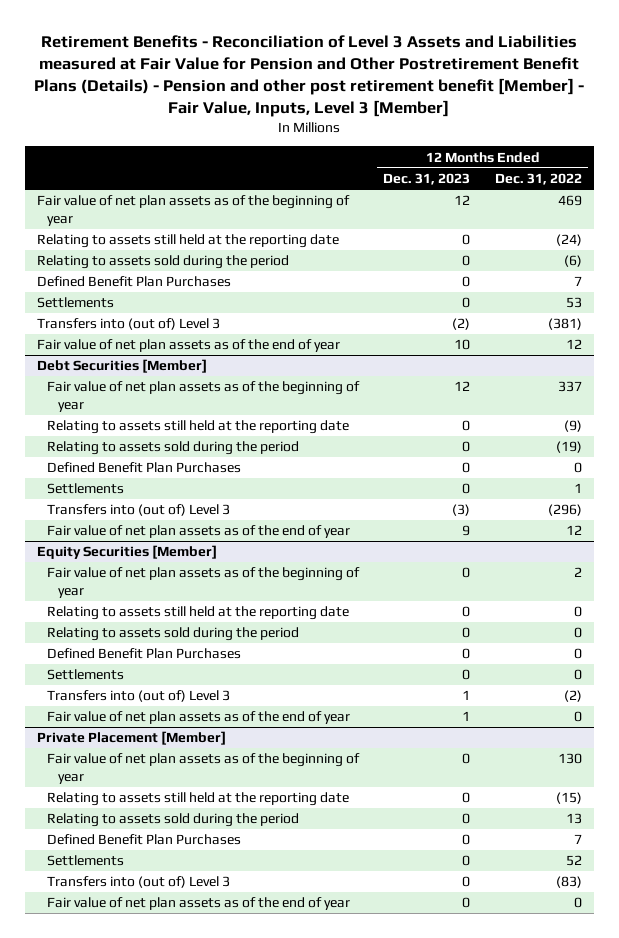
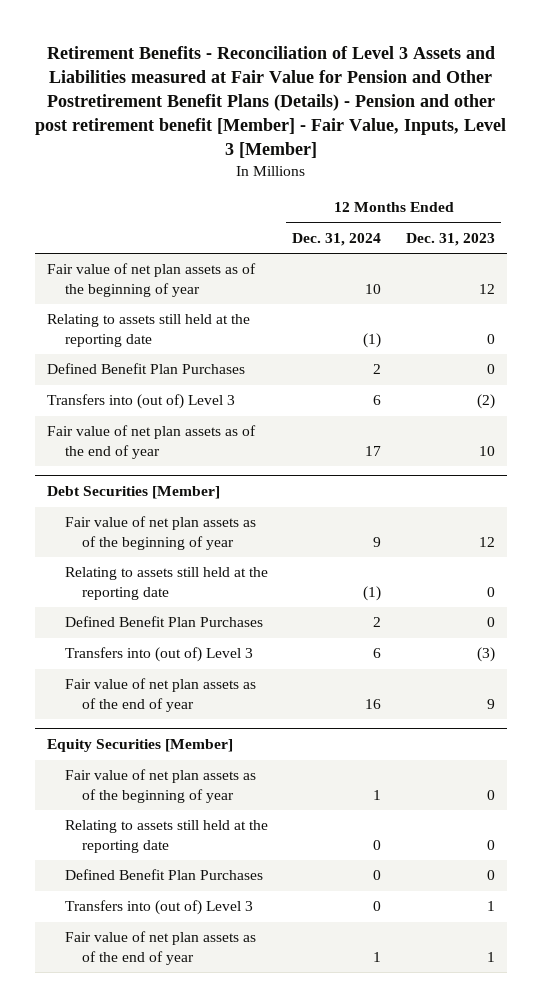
- | 12 Months Ended Dec. 31, 2023 | 12 Months Ended Dec. 31, 2022
+ | 12 Months Ended Dec. 31, 2024 | 12 Months Ended Dec. 31, 2023
- Relating to assets sold during the period | 0 | (6)
- Settlements | 0 | 53
@ Debt Securities [Member]
- Relating to assets sold during the period | 0 | (19)
- Settlements | 0 | 1
@ Equity Securities [Member]
- Relating to assets sold during the period | 0 | 0
- Settlements | 0 | 0
- Private Placement [Member]
- Fair value of net plan assets as of the beginning of year | 0 | 130
- Relating to assets still held at the reporting date | 0 | (15)
- Relating to assets sold during the period | 0 | 13
- Defined Benefit Plan Purchases | 0 | 7
- Settlements | 0 | 52
- Transfers into (out of) Level 3 | 0 | (83)
- Fair value of net plan assets as of the end of year | 0 | 0

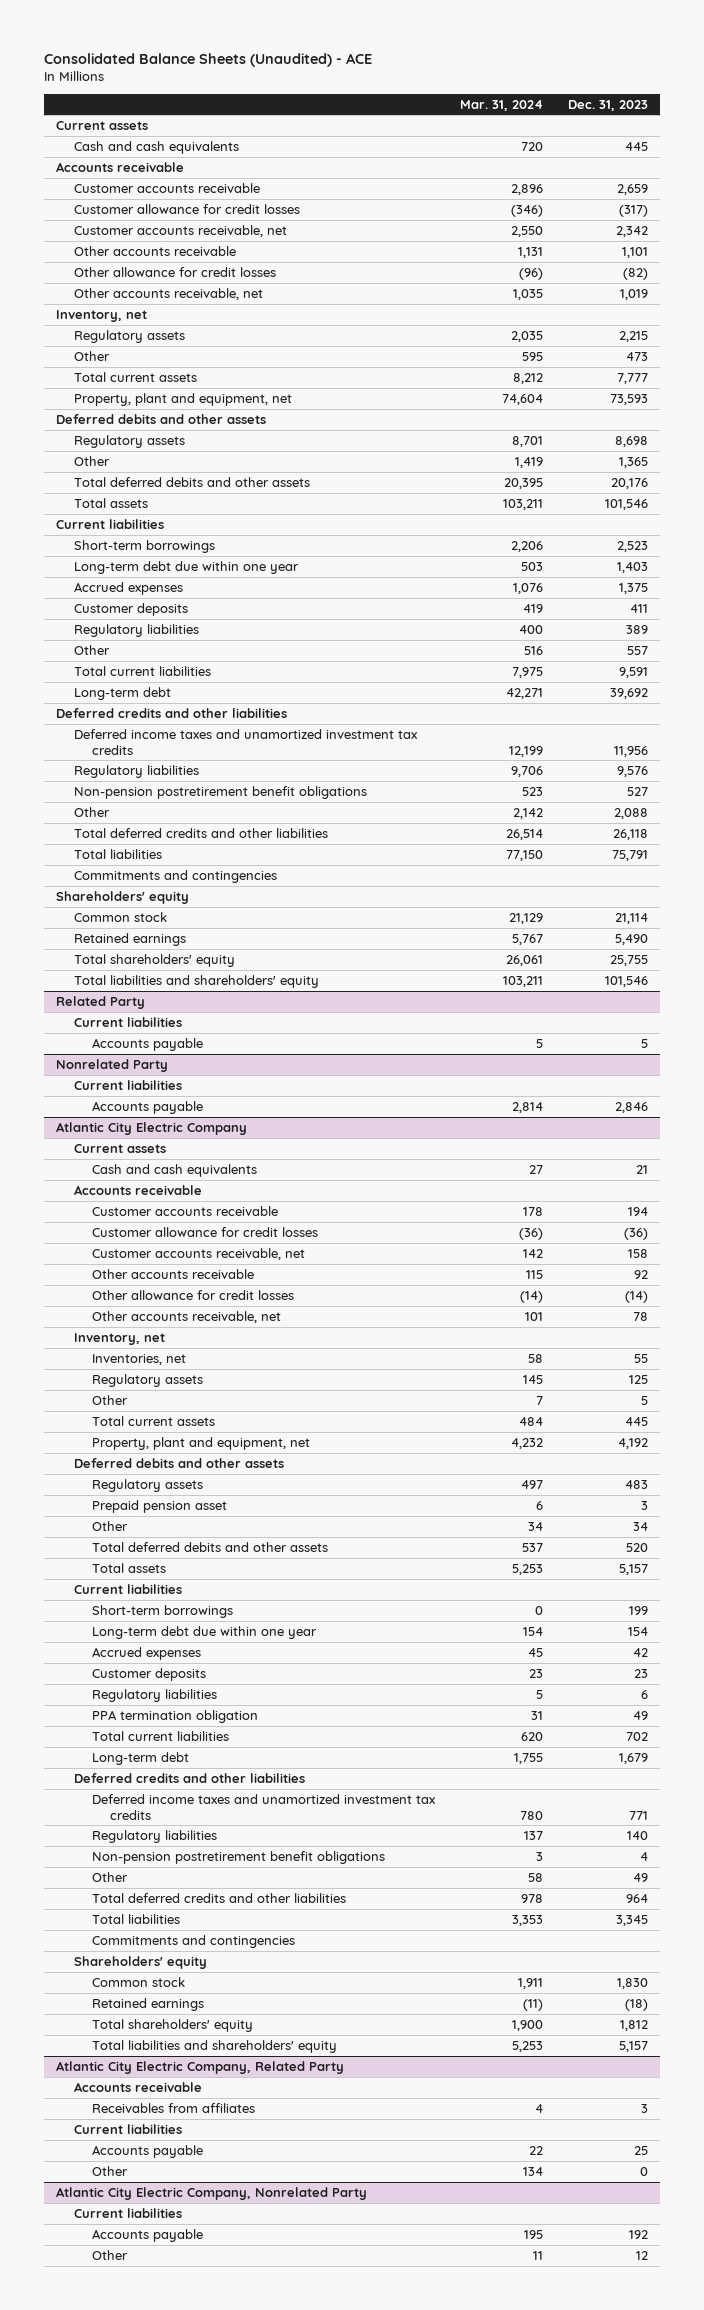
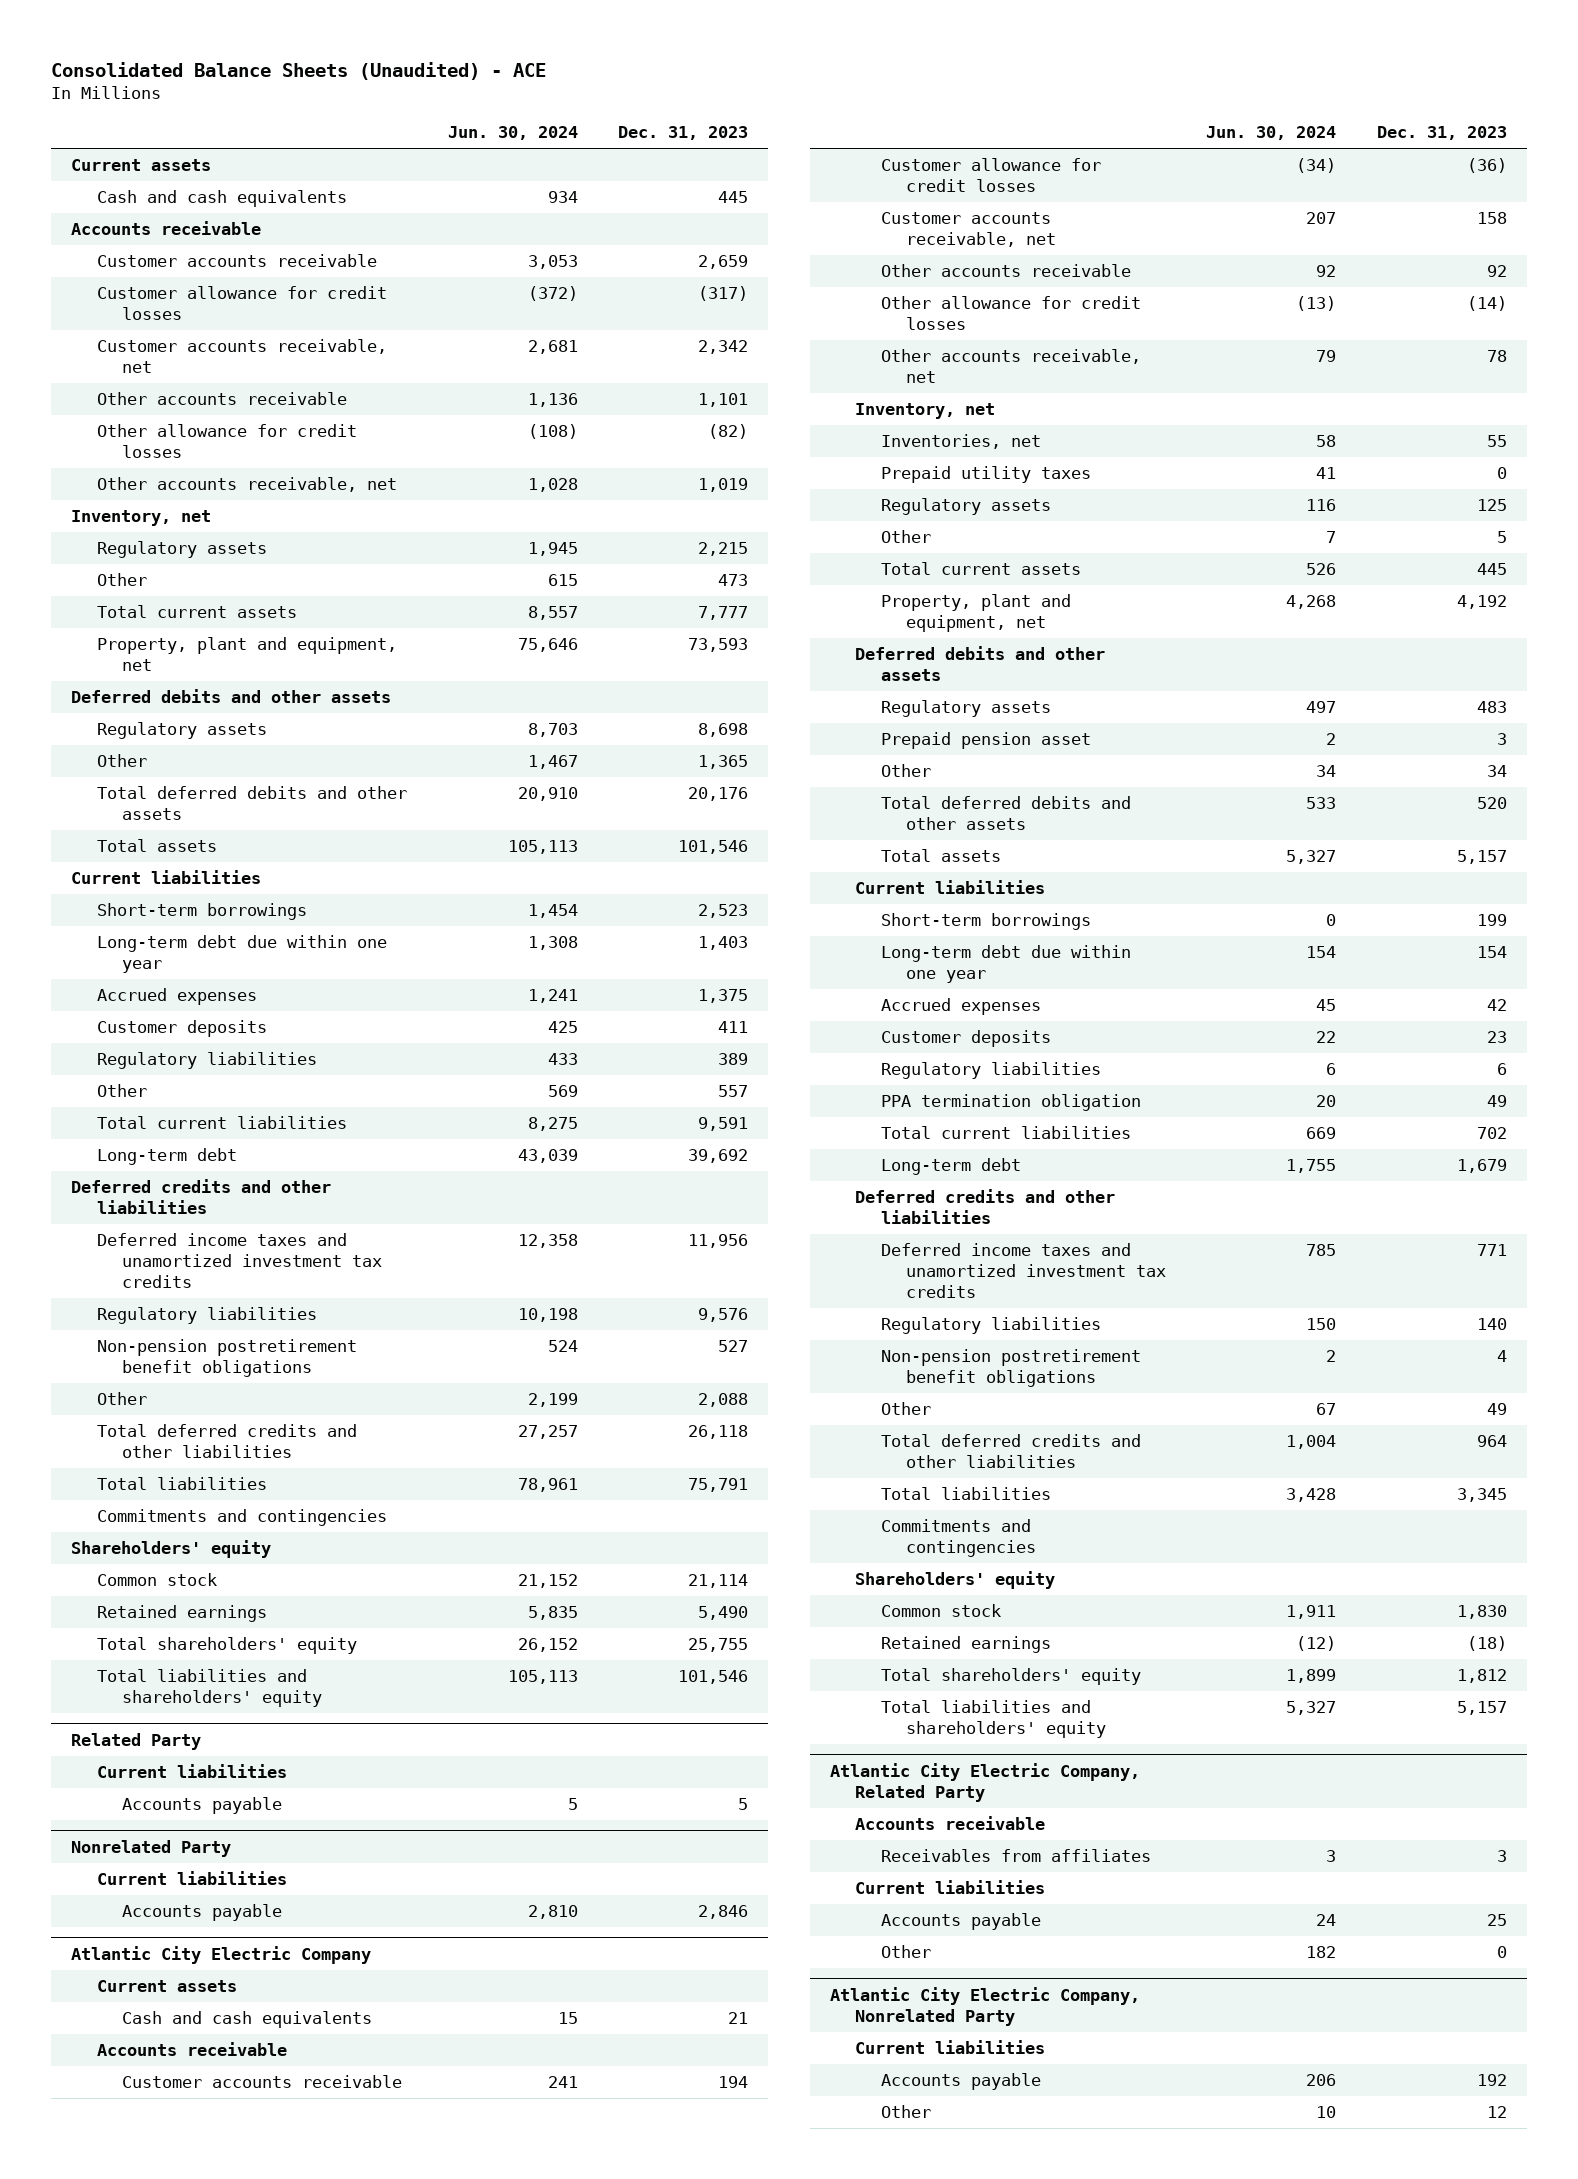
- | Mar. 31, 2024 | Dec. 31, 2023
+ | Jun. 30, 2024 | Dec. 31, 2023
@ Atlantic City Electric Company
+ Prepaid utility taxes | 41 | 0

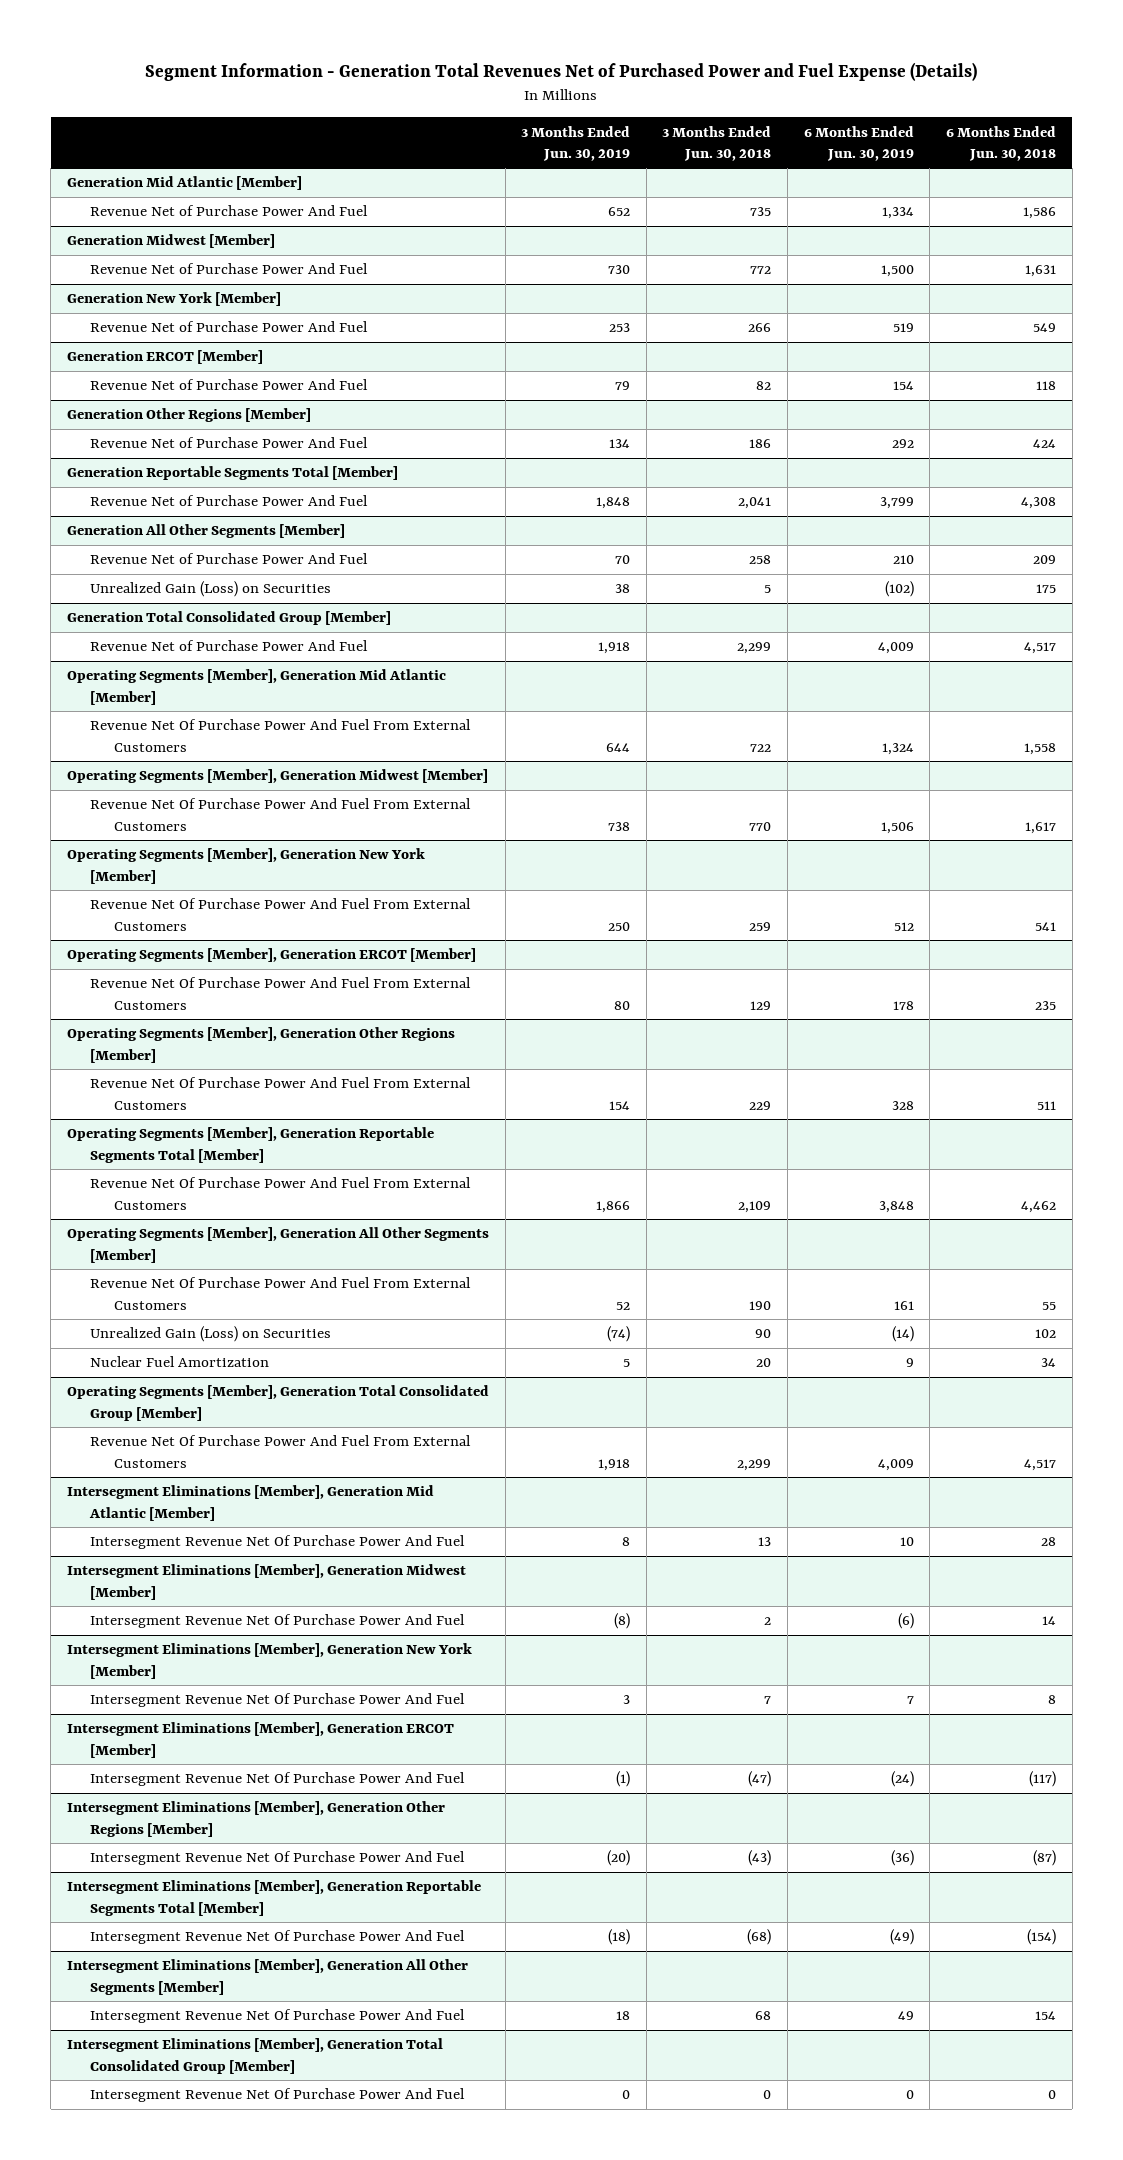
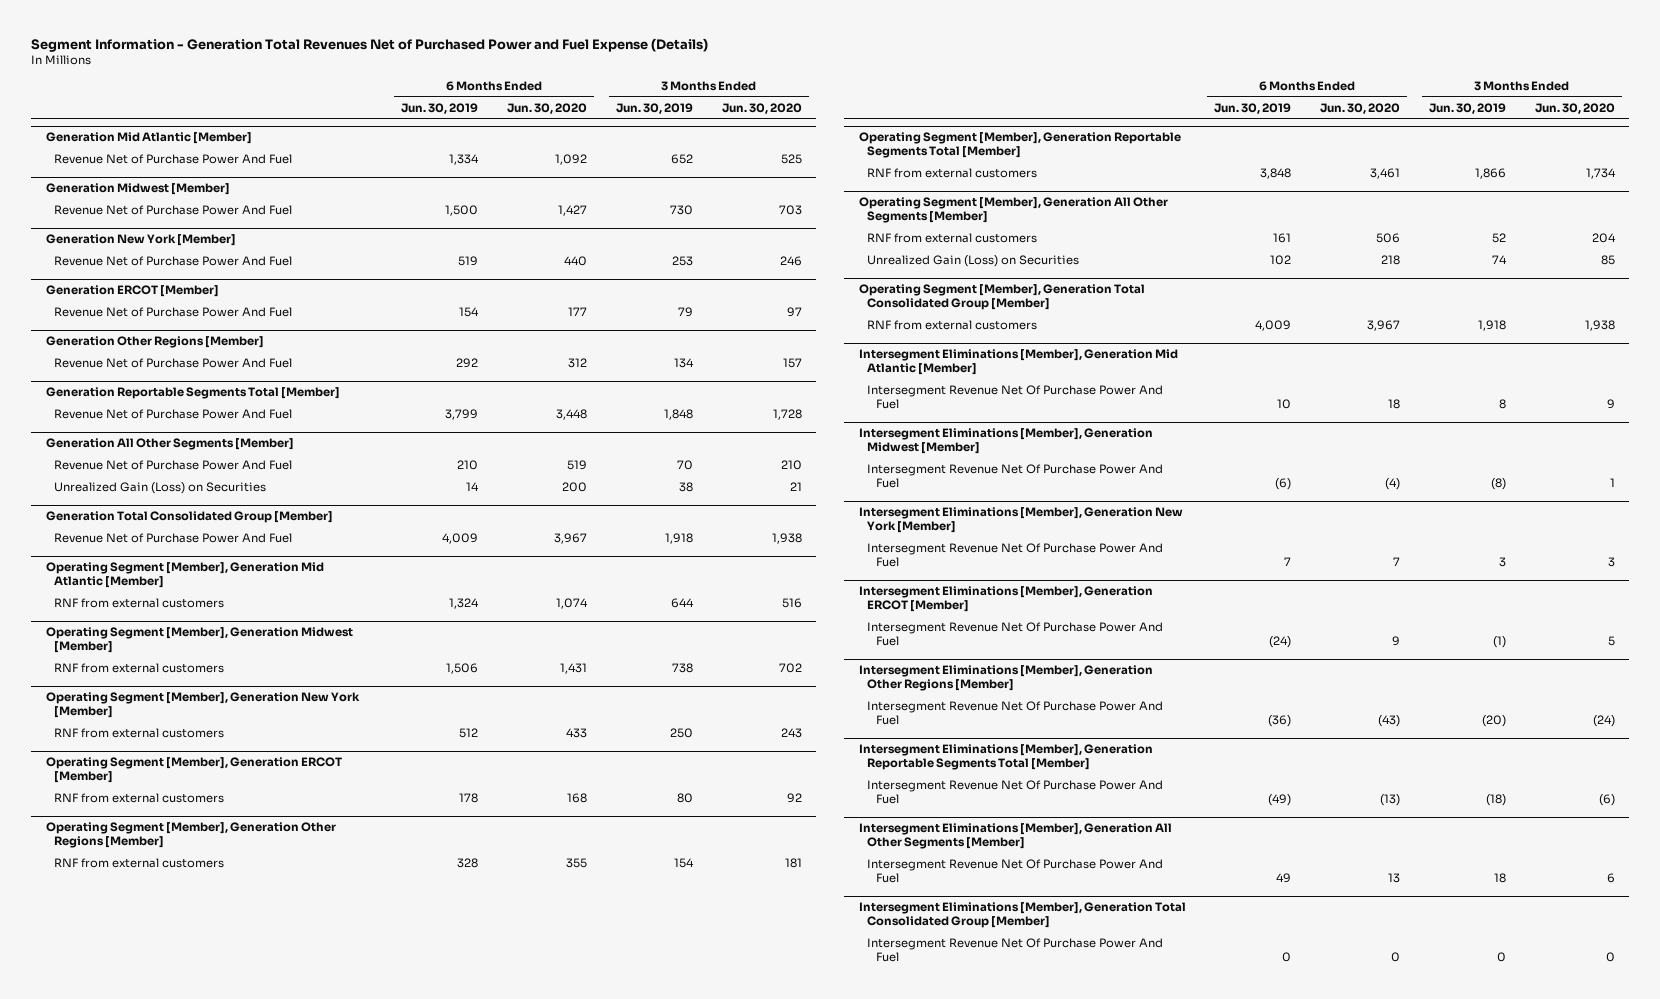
- | 3 Months Ended Jun. 30, 2019 | 3 Months Ended Jun. 30, 2018 | 6 Months Ended Jun. 30, 2019 | 6 Months Ended Jun. 30, 2018
+ | 6 Months Ended Jun. 30, 2019 | 6 Months Ended Jun. 30, 2020 | 3 Months Ended Jun. 30, 2019 | 3 Months Ended Jun. 30, 2020
@ Generation All Other Segments [Member]
- Unrealized Gain (Loss) on Securities | 38 | 5 | (102) | 175
+ Unrealized Gain (Loss) on Securities | 14 | 200 | 38 | 21
- Operating Segments [Member], Generation Mid Atlantic [Member]
- Revenue Net Of Purchase Power And Fuel From External Customers | 644 | 722 | 1,324 | 1,558
- Operating Segments [Member], Generation Midwest [Member]
- Revenue Net Of Purchase Power And Fuel From External Customers | 738 | 770 | 1,506 | 1,617
- Operating Segments [Member], Generation New York [Member]
- Revenue Net Of Purchase Power And Fuel From External Customers | 250 | 259 | 512 | 541
- Operating Segments [Member], Generation ERCOT [Member]
- Revenue Net Of Purchase Power And Fuel From External Customers | 80 | 129 | 178 | 235
- Operating Segments [Member], Generation Other Regions [Member]
- Revenue Net Of Purchase Power And Fuel From External Customers | 154 | 229 | 328 | 511
- Operating Segments [Member], Generation Reportable Segments Total [Member]
- Revenue Net Of Purchase Power And Fuel From External Customers | 1,866 | 2,109 | 3,848 | 4,462
- Operating Segments [Member], Generation All Other Segments [Member]
- Revenue Net Of Purchase Power And Fuel From External Customers | 52 | 190 | 161 | 55
- Unrealized Gain (Loss) on Securities | (74) | 90 | (14) | 102
- Nuclear Fuel Amortization | 5 | 20 | 9 | 34
- Operating Segments [Member], Generation Total Consolidated Group [Member]
- Revenue Net Of Purchase Power And Fuel From External Customers | 1,918 | 2,299 | 4,009 | 4,517
+ Operating Segment [Member], Generation Mid Atlantic [Member]
+ RNF from external customers | 1,324 | 1,074 | 644 | 516
+ Operating Segment [Member], Generation Midwest [Member]
+ RNF from external customers | 1,506 | 1,431 | 738 | 702
+ Operating Segment [Member], Generation New York [Member]
+ RNF from external customers | 512 | 433 | 250 | 243
+ Operating Segment [Member], Generation ERCOT [Member]
+ RNF from external customers | 178 | 168 | 80 | 92
+ Operating Segment [Member], Generation Other Regions [Member]
+ RNF from external customers | 328 | 355 | 154 | 181
+ Operating Segment [Member], Generation Reportable Segments Total [Member]
+ RNF from external customers | 3,848 | 3,461 | 1,866 | 1,734
+ Operating Segment [Member], Generation All Other Segments [Member]
+ RNF from external customers | 161 | 506 | 52 | 204
+ Unrealized Gain (Loss) on Securities | 102 | 218 | 74 | 85
+ Operating Segment [Member], Generation Total Consolidated Group [Member]
+ RNF from external customers | 4,009 | 3,967 | 1,918 | 1,938

